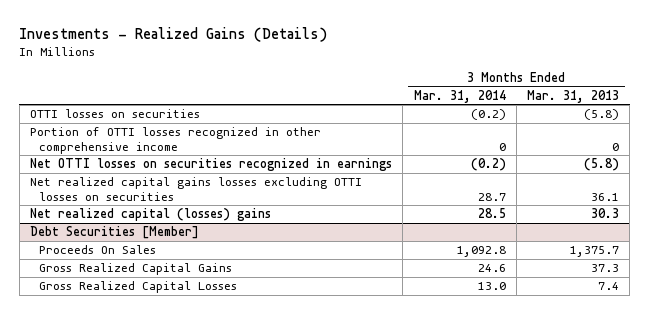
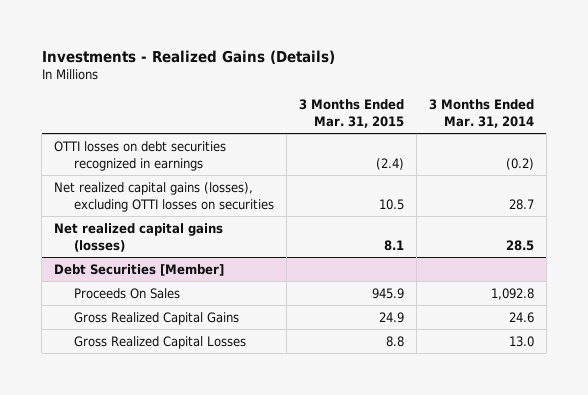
- | 3 Months Ended Mar. 31, 2014 | 3 Months Ended Mar. 31, 2013
+ | 3 Months Ended Mar. 31, 2015 | 3 Months Ended Mar. 31, 2014
- OTTI losses on securities | (0.2) | (5.8)
- Portion of OTTI losses recognized in other comprehensive income | 0 | 0
- Net OTTI losses on securities recognized in earnings | (0.2) | (5.8)
- Net realized capital gains losses excluding OTTI losses on securities | 28.7 | 36.1
- Net realized capital (losses) gains | 28.5 | 30.3
+ OTTI losses on debt securities recognized in earnings | (2.4) | (0.2)
+ Net realized capital gains (losses), excluding OTTI losses on securities | 10.5 | 28.7
+ Net realized capital gains (losses) | 8.1 | 28.5

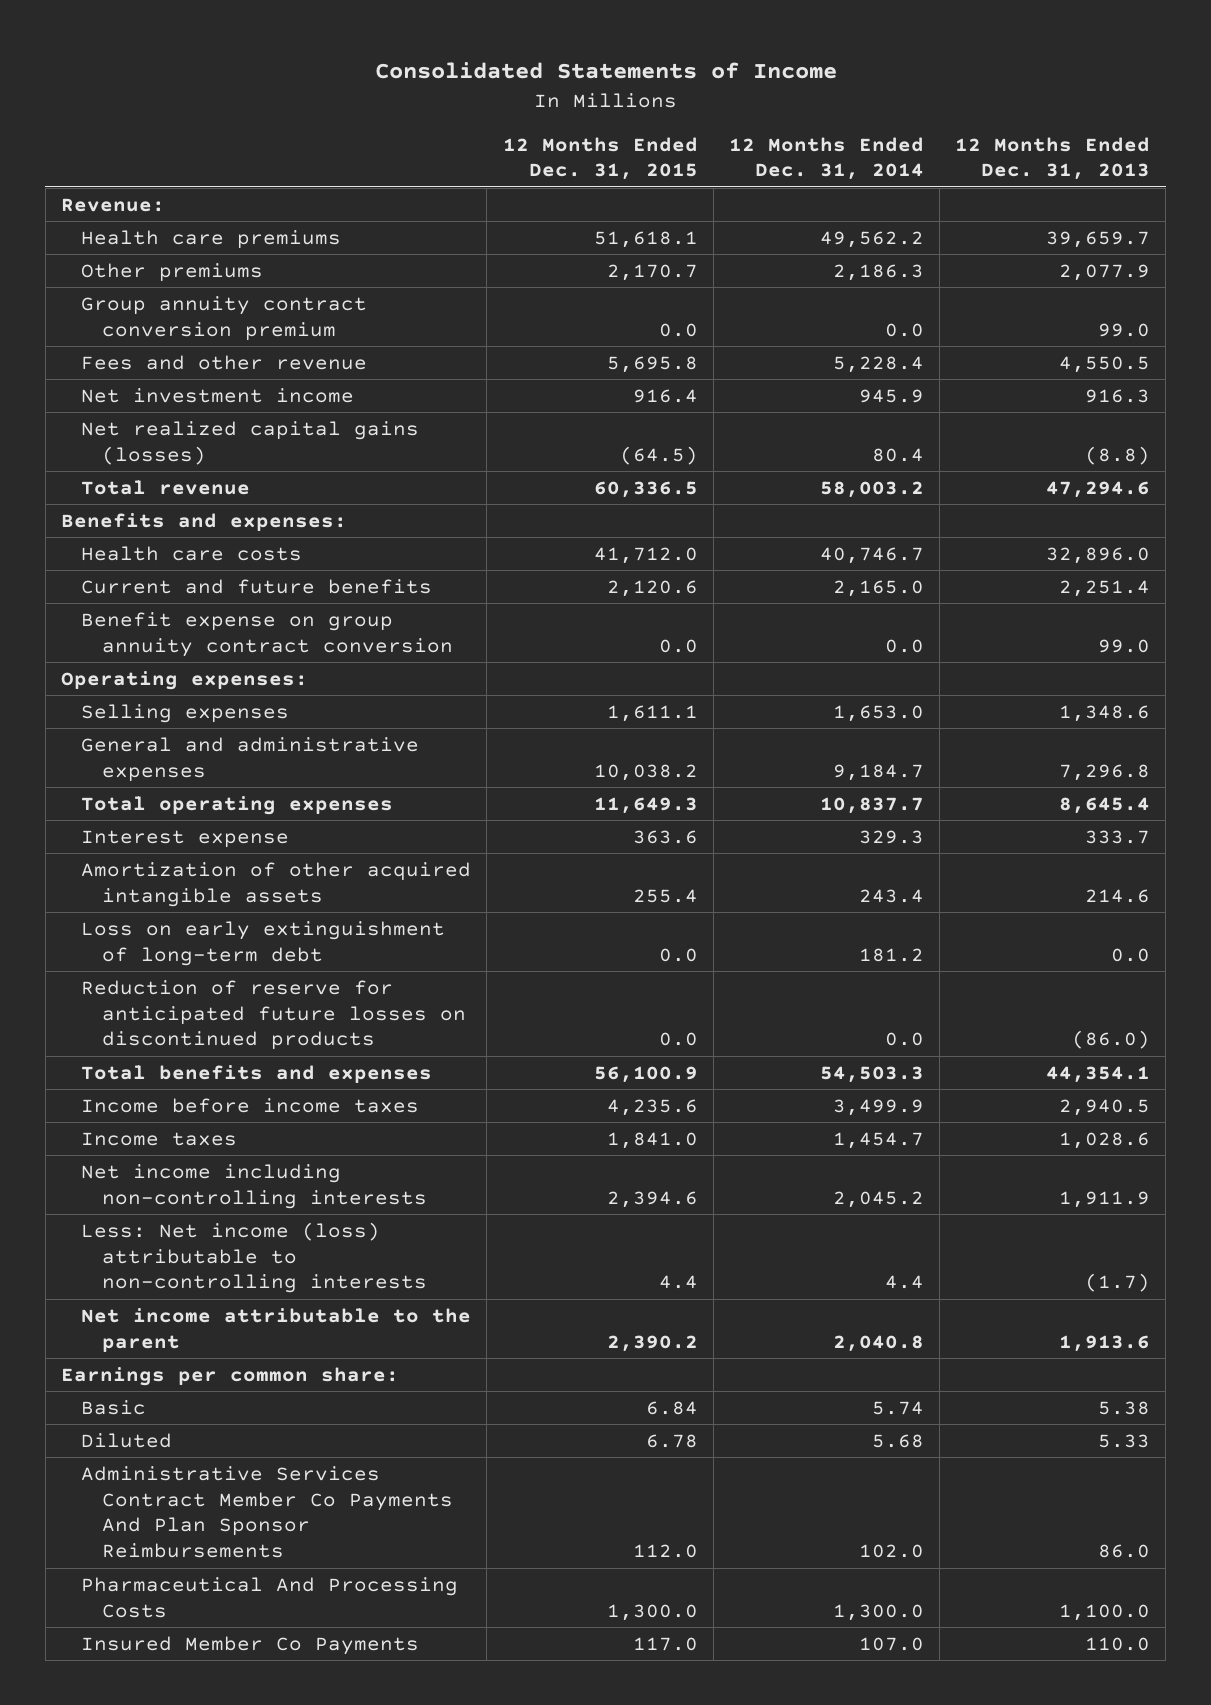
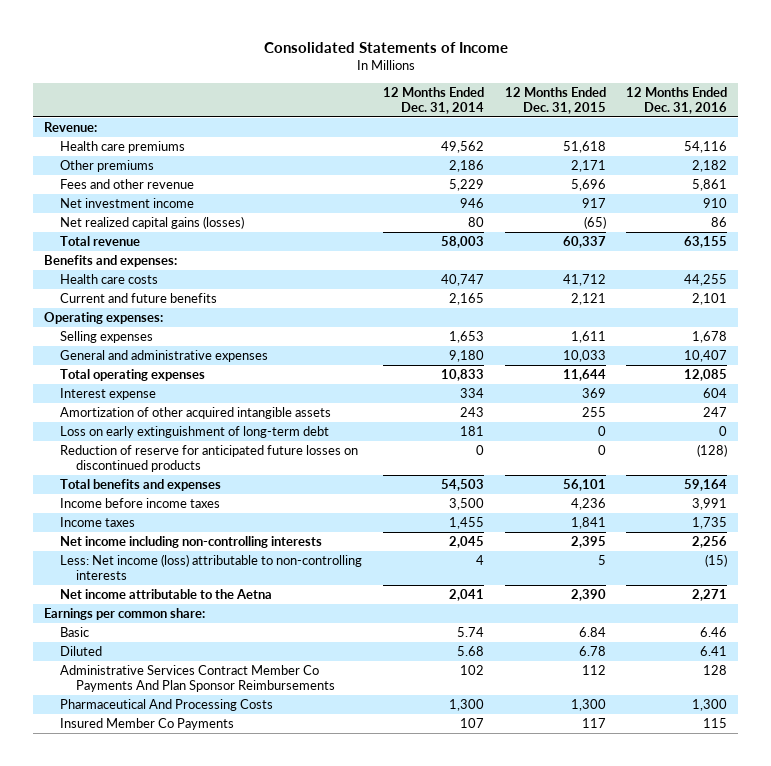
- | 12 Months Ended Dec. 31, 2015 | 12 Months Ended Dec. 31, 2014 | 12 Months Ended Dec. 31, 2013
+ | 12 Months Ended Dec. 31, 2014 | 12 Months Ended Dec. 31, 2015 | 12 Months Ended Dec. 31, 2016
- Health care premiums | 51,618.1 | 49,562.2 | 39,659.7
- Other premiums | 2,170.7 | 2,186.3 | 2,077.9
- Group annuity contract conversion premium | 0.0 | 0.0 | 99.0
- Fees and other revenue | 5,695.8 | 5,228.4 | 4,550.5
- Net investment income | 916.4 | 945.9 | 916.3
- Net realized capital gains (losses) | (64.5) | 80.4 | (8.8)
- Total revenue | 60,336.5 | 58,003.2 | 47,294.6
+ Health care premiums | 49,562 | 51,618 | 54,116
+ Other premiums | 2,186 | 2,171 | 2,182
+ Fees and other revenue | 5,229 | 5,696 | 5,861
+ Net investment income | 946 | 917 | 910
+ Net realized capital gains (losses) | 80 | (65) | 86
+ Total revenue | 58,003 | 60,337 | 63,155
- Health care costs | 41,712.0 | 40,746.7 | 32,896.0
- Current and future benefits | 2,120.6 | 2,165.0 | 2,251.4
- Benefit expense on group annuity contract conversion | 0.0 | 0.0 | 99.0
+ Health care costs | 40,747 | 41,712 | 44,255
+ Current and future benefits | 2,165 | 2,121 | 2,101
- Selling expenses | 1,611.1 | 1,653.0 | 1,348.6
- General and administrative expenses | 10,038.2 | 9,184.7 | 7,296.8
- Total operating expenses | 11,649.3 | 10,837.7 | 8,645.4
- Interest expense | 363.6 | 329.3 | 333.7
- Amortization of other acquired intangible assets | 255.4 | 243.4 | 214.6
- Loss on early extinguishment of long-term debt | 0.0 | 181.2 | 0.0
- Reduction of reserve for anticipated future losses on discontinued products | 0.0 | 0.0 | (86.0)
- Total benefits and expenses | 56,100.9 | 54,503.3 | 44,354.1
- Income before income taxes | 4,235.6 | 3,499.9 | 2,940.5
- Income taxes | 1,841.0 | 1,454.7 | 1,028.6
- Net income including non-controlling interests | 2,394.6 | 2,045.2 | 1,911.9
- Less: Net income (loss) attributable to non-controlling interests | 4.4 | 4.4 | (1.7)
- Net income attributable to the parent | 2,390.2 | 2,040.8 | 1,913.6
+ Selling expenses | 1,653 | 1,611 | 1,678
+ General and administrative expenses | 9,180 | 10,033 | 10,407
+ Total operating expenses | 10,833 | 11,644 | 12,085
+ Interest expense | 334 | 369 | 604
+ Amortization of other acquired intangible assets | 243 | 255 | 247
+ Loss on early extinguishment of long-term debt | 181 | 0 | 0
+ Reduction of reserve for anticipated future losses on discontinued products | 0 | 0 | (128)
+ Total benefits and expenses | 54,503 | 56,101 | 59,164
+ Income before income taxes | 3,500 | 4,236 | 3,991
+ Income taxes | 1,455 | 1,841 | 1,735
+ Net income including non-controlling interests | 2,045 | 2,395 | 2,256
+ Less: Net income (loss) attributable to non-controlling interests | 4 | 5 | (15)
+ Net income attributable to the Aetna | 2,041 | 2,390 | 2,271
- Administrative Services Contract Member Co Payments And Plan Sponsor Reimbursements | 112.0 | 102.0 | 86.0
- Pharmaceutical And Processing Costs | 1,300.0 | 1,300.0 | 1,100.0
- Insured Member Co Payments | 117.0 | 107.0 | 110.0
+ Administrative Services Contract Member Co Payments And Plan Sponsor Reimbursements | 102 | 112 | 128
+ Pharmaceutical And Processing Costs | 1,300 | 1,300 | 1,300
+ Insured Member Co Payments | 107 | 117 | 115

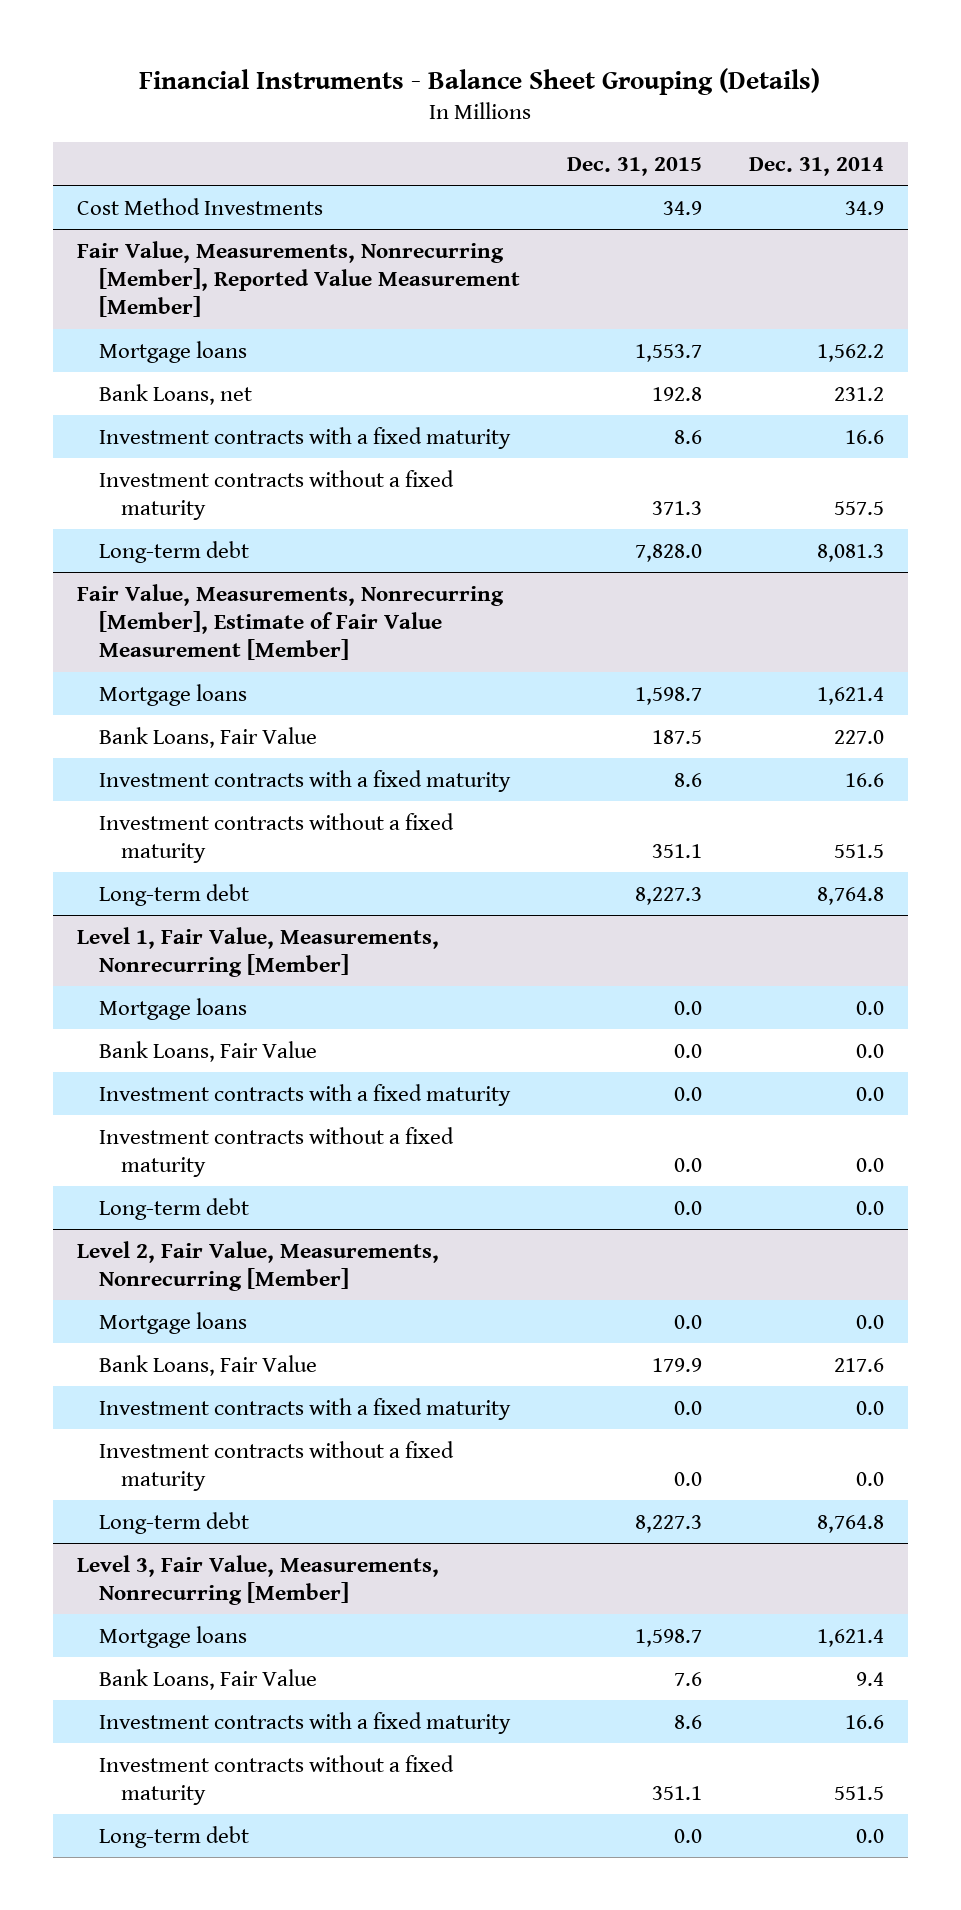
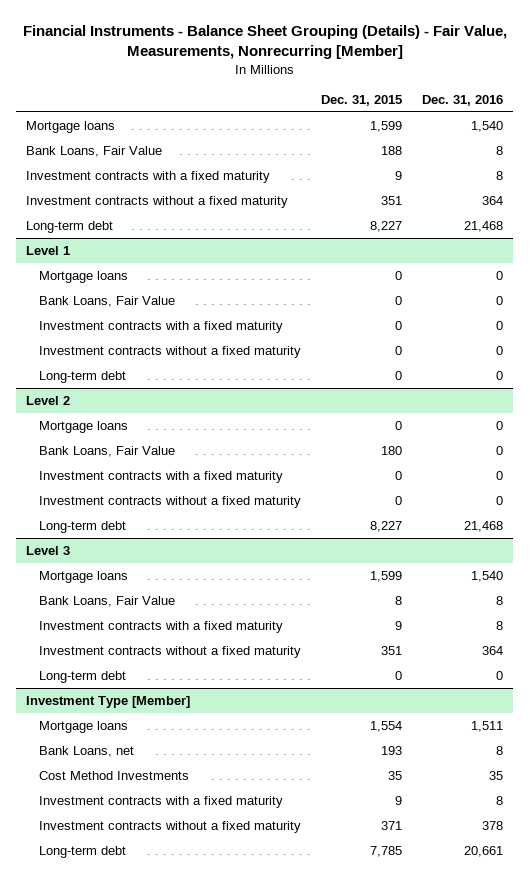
- Financial Instruments - Balance Sheet Grouping (Details)
+ Financial Instruments - Balance Sheet Grouping (Details) - Fair Value, Measurements, Nonrecurring [Member]
- | Dec. 31, 2015 | Dec. 31, 2014
+ | Dec. 31, 2015 | Dec. 31, 2016
- Cost Method Investments | 34.9 | 34.9
- Fair Value, Measurements, Nonrecurring [Member], Reported Value Measurement [Member]
- Mortgage loans | 1,553.7 | 1,562.2
- Bank Loans, net | 192.8 | 231.2
- Investment contracts with a fixed maturity | 8.6 | 16.6
- Investment contracts without a fixed maturity | 371.3 | 557.5
- Long-term debt | 7,828.0 | 8,081.3
- Fair Value, Measurements, Nonrecurring [Member], Estimate of Fair Value Measurement [Member]
- Mortgage loans | 1,598.7 | 1,621.4
- Bank Loans, Fair Value | 187.5 | 227.0
- Investment contracts with a fixed maturity | 8.6 | 16.6
- Investment contracts without a fixed maturity | 351.1 | 551.5
- Long-term debt | 8,227.3 | 8,764.8
- Level 1, Fair Value, Measurements, Nonrecurring [Member]
- Mortgage loans | 0.0 | 0.0
- Bank Loans, Fair Value | 0.0 | 0.0
- Investment contracts with a fixed maturity | 0.0 | 0.0
- Investment contracts without a fixed maturity | 0.0 | 0.0
- Long-term debt | 0.0 | 0.0
- Level 2, Fair Value, Measurements, Nonrecurring [Member]
- Mortgage loans | 0.0 | 0.0
- Bank Loans, Fair Value | 179.9 | 217.6
- Investment contracts with a fixed maturity | 0.0 | 0.0
- Investment contracts without a fixed maturity | 0.0 | 0.0
- Long-term debt | 8,227.3 | 8,764.8
- Level 3, Fair Value, Measurements, Nonrecurring [Member]
- Mortgage loans | 1,598.7 | 1,621.4
- Bank Loans, Fair Value | 7.6 | 9.4
- Investment contracts with a fixed maturity | 8.6 | 16.6
- Investment contracts without a fixed maturity | 351.1 | 551.5
- Long-term debt | 0.0 | 0.0
+ Mortgage loans | 1,599 | 1,540
+ Bank Loans, Fair Value | 188 | 8
+ Investment contracts with a fixed maturity | 9 | 8
+ Investment contracts without a fixed maturity | 351 | 364
+ Long-term debt | 8,227 | 21,468
+ Level 1
+ Mortgage loans | 0 | 0
+ Bank Loans, Fair Value | 0 | 0
+ Investment contracts with a fixed maturity | 0 | 0
+ Investment contracts without a fixed maturity | 0 | 0
+ Long-term debt | 0 | 0
+ Level 2
+ Mortgage loans | 0 | 0
+ Bank Loans, Fair Value | 180 | 0
+ Investment contracts with a fixed maturity | 0 | 0
+ Investment contracts without a fixed maturity | 0 | 0
+ Long-term debt | 8,227 | 21,468
+ Level 3
+ Mortgage loans | 1,599 | 1,540
+ Bank Loans, Fair Value | 8 | 8
+ Investment contracts with a fixed maturity | 9 | 8
+ Investment contracts without a fixed maturity | 351 | 364
+ Long-term debt | 0 | 0
+ Investment Type [Member]
+ Mortgage loans | 1,554 | 1,511
+ Bank Loans, net | 193 | 8
+ Cost Method Investments | 35 | 35
+ Investment contracts with a fixed maturity | 9 | 8
+ Investment contracts without a fixed maturity | 371 | 378
+ Long-term debt | 7,785 | 20,661

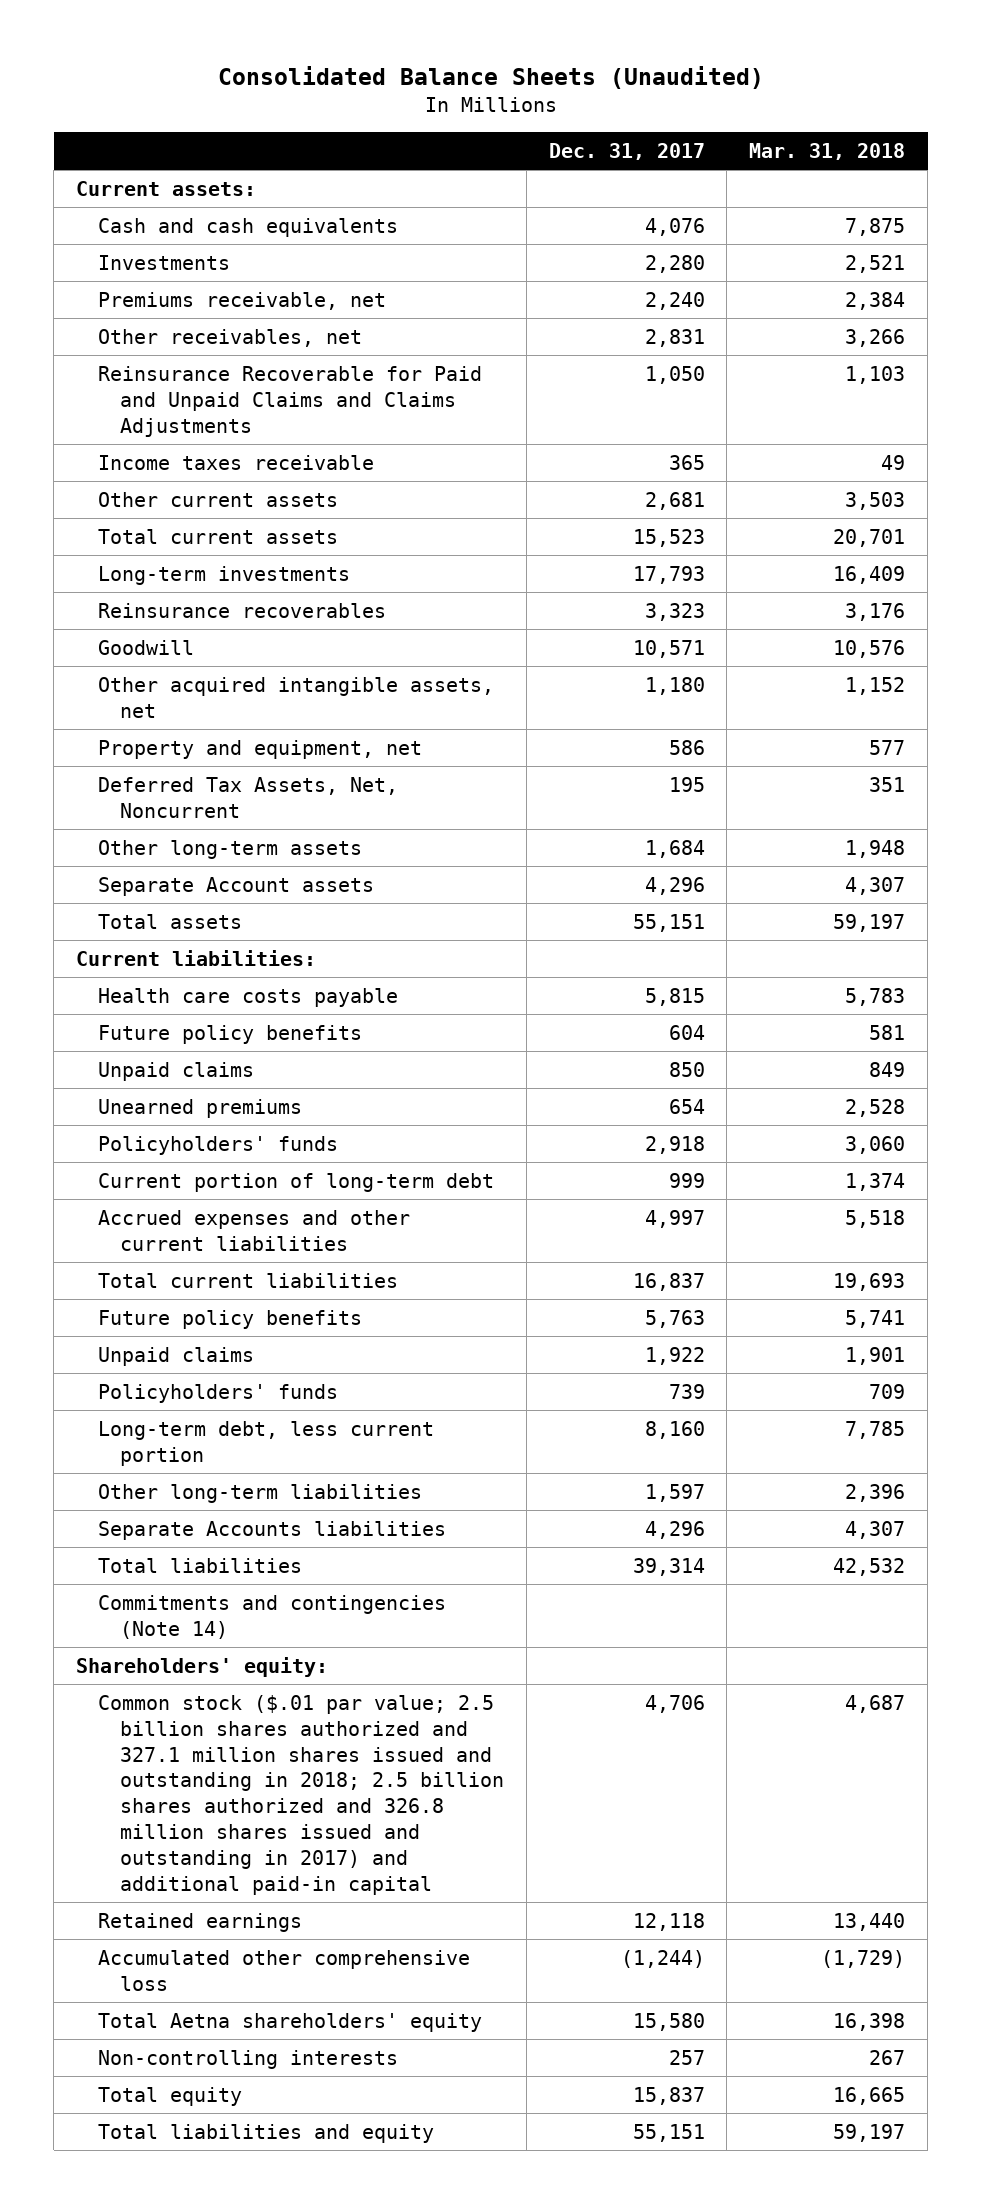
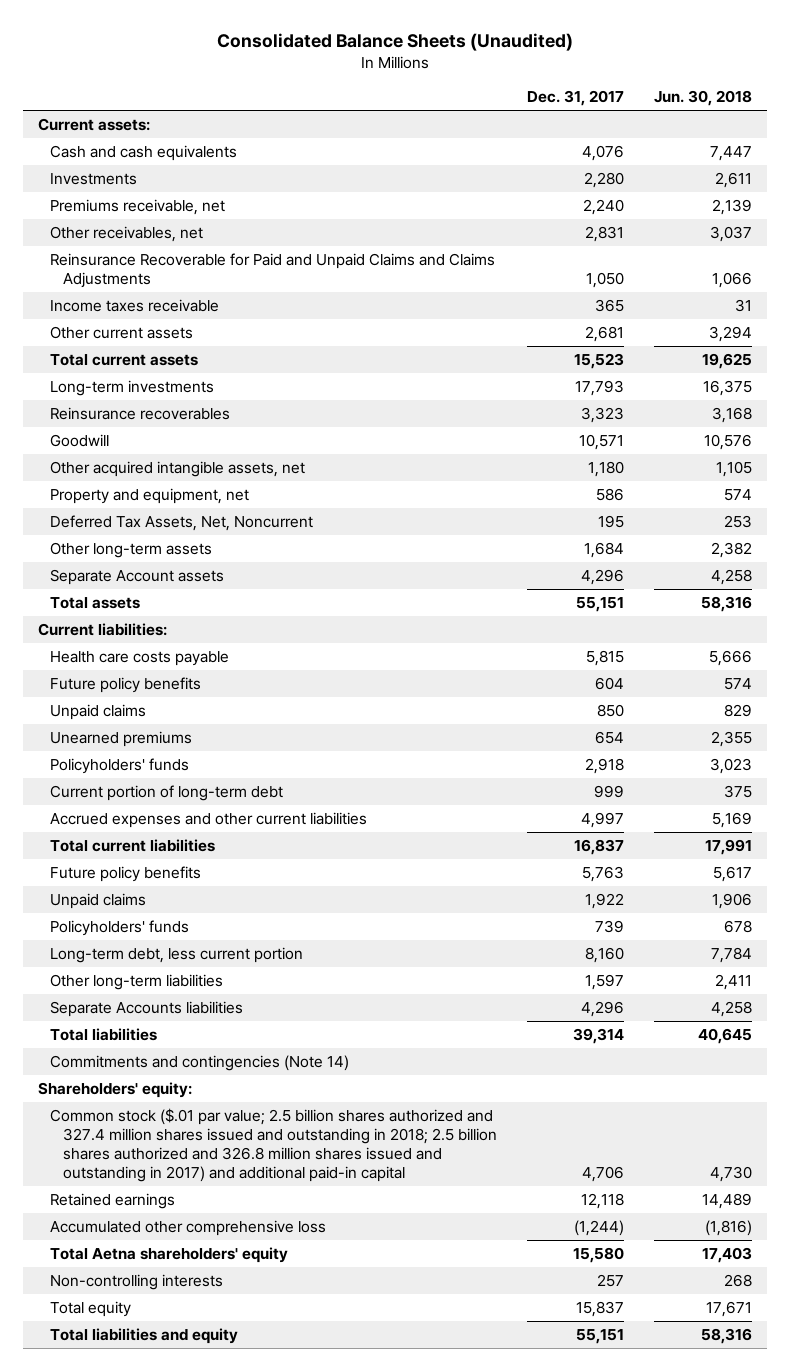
- | Dec. 31, 2017 | Mar. 31, 2018
+ | Dec. 31, 2017 | Jun. 30, 2018
- Common stock ($.01 par value; 2.5 billion shares authorized and 327.1 million shares issued and outstanding in 2018; 2.5 billion shares authorized and 326.8 million shares issued and outstanding in 2017) and additional paid-in capital | 4,706 | 4,687
+ Common stock ($.01 par value; 2.5 billion shares authorized and 327.4 million shares issued and outstanding in 2018; 2.5 billion shares authorized and 326.8 million shares issued and outstanding in 2017) and additional paid-in capital | 4,706 | 4,730

